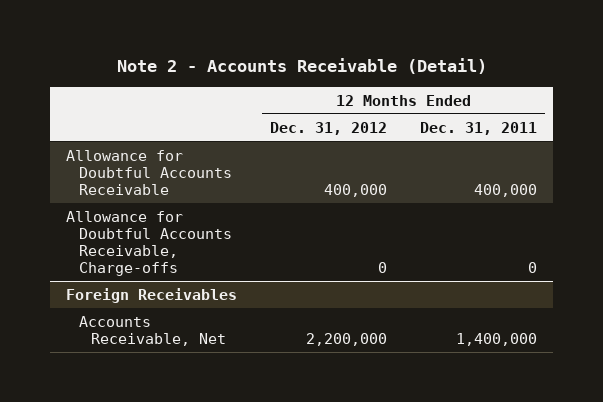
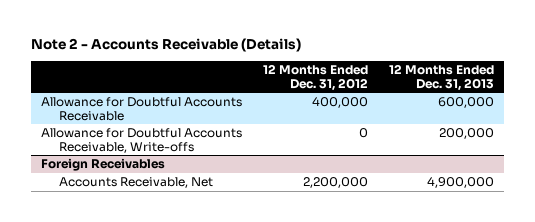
- Note 2 - Accounts Receivable (Detail)
+ Note 2 - Accounts Receivable (Details)
- | 12 Months Ended Dec. 31, 2012 | 12 Months Ended Dec. 31, 2011
+ | 12 Months Ended Dec. 31, 2012 | 12 Months Ended Dec. 31, 2013
- Allowance for Doubtful Accounts Receivable, Charge-offs | 0 | 0
+ Allowance for Doubtful Accounts Receivable, Write-offs | 0 | 200,000

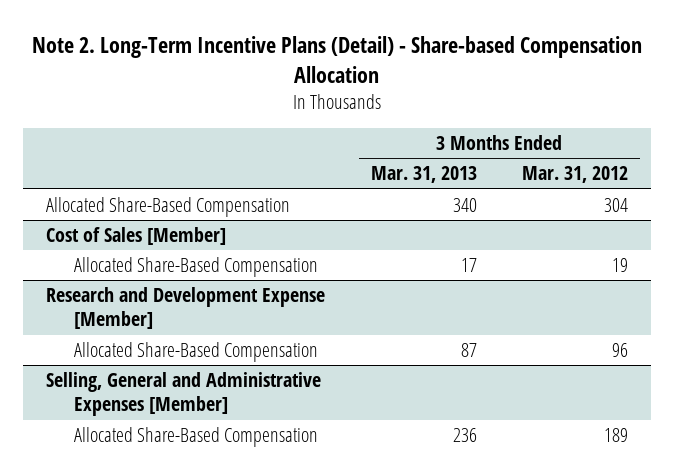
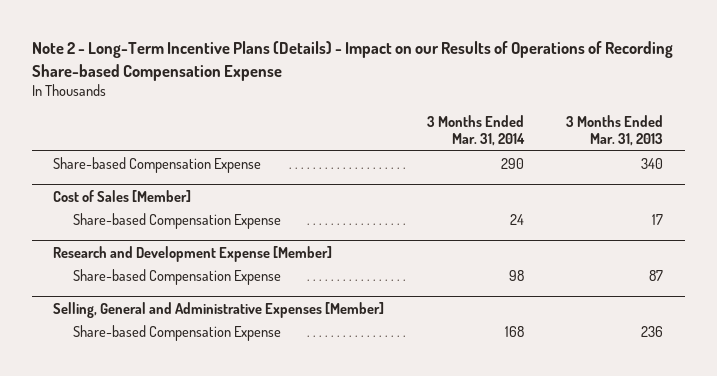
- Note 2. Long-Term Incentive Plans (Detail) - Share-based Compensation Allocation
+ Note 2 - Long-Term Incentive Plans (Details) - Impact on our Results of Operations of Recording Share-based Compensation Expense
- | 3 Months Ended Mar. 31, 2013 | 3 Months Ended Mar. 31, 2012
+ | 3 Months Ended Mar. 31, 2014 | 3 Months Ended Mar. 31, 2013
- Allocated Share-Based Compensation | 340 | 304
+ Share-based Compensation Expense | 290 | 340
@ Cost of Sales [Member]
- Allocated Share-Based Compensation | 17 | 19
+ Share-based Compensation Expense | 24 | 17
@ Research and Development Expense [Member]
- Allocated Share-Based Compensation | 87 | 96
+ Share-based Compensation Expense | 98 | 87
@ Selling, General and Administrative Expenses [Member]
- Allocated Share-Based Compensation | 236 | 189
+ Share-based Compensation Expense | 168 | 236

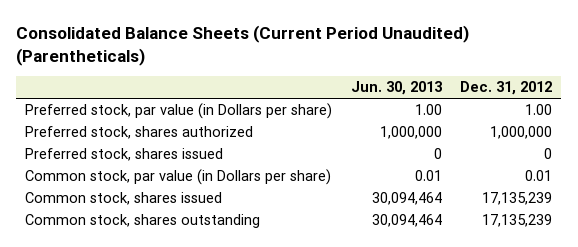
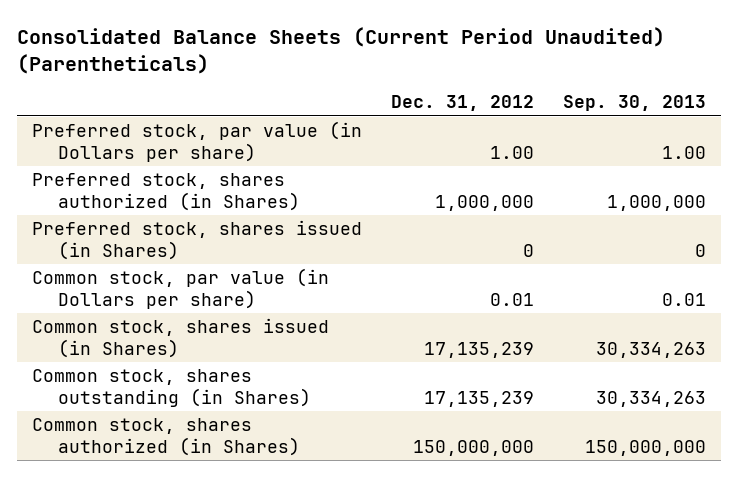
- | Jun. 30, 2013 | Dec. 31, 2012
+ | Dec. 31, 2012 | Sep. 30, 2013
- Preferred stock, shares authorized | 1,000,000 | 1,000,000
- Preferred stock, shares issued | 0 | 0
+ Preferred stock, shares authorized (in Shares) | 1,000,000 | 1,000,000
+ Preferred stock, shares issued (in Shares) | 0 | 0
- Common stock, shares issued | 30,094,464 | 17,135,239
- Common stock, shares outstanding | 30,094,464 | 17,135,239
+ Common stock, shares issued (in Shares) | 17,135,239 | 30,334,263
+ Common stock, shares outstanding (in Shares) | 17,135,239 | 30,334,263
+ Common stock, shares authorized (in Shares) | 150,000,000 | 150,000,000

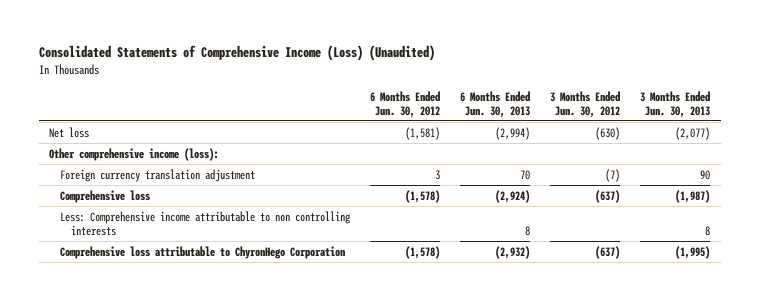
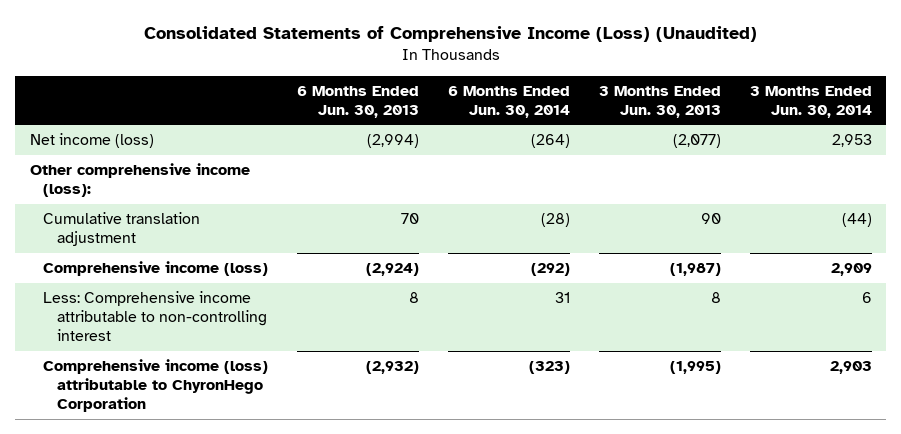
- | 6 Months Ended Jun. 30, 2012 | 6 Months Ended Jun. 30, 2013 | 3 Months Ended Jun. 30, 2012 | 3 Months Ended Jun. 30, 2013
+ | 6 Months Ended Jun. 30, 2013 | 6 Months Ended Jun. 30, 2014 | 3 Months Ended Jun. 30, 2013 | 3 Months Ended Jun. 30, 2014
- Net loss | (1,581) | (2,994) | (630) | (2,077)
+ Net income (loss) | (2,994) | (264) | (2,077) | 2,953
- Foreign currency translation adjustment | 3 | 70 | (7) | 90
- Comprehensive loss | (1,578) | (2,924) | (637) | (1,987)
- Less: Comprehensive income attributable to non controlling interests | | 8 | | 8
- Comprehensive loss attributable to ChyronHego Corporation | (1,578) | (2,932) | (637) | (1,995)
+ Cumulative translation adjustment | 70 | (28) | 90 | (44)
+ Comprehensive income (loss) | (2,924) | (292) | (1,987) | 2,909
+ Less: Comprehensive income attributable to non-controlling interest | 8 | 31 | 8 | 6
+ Comprehensive income (loss) attributable to ChyronHego Corporation | (2,932) | (323) | (1,995) | 2,903

